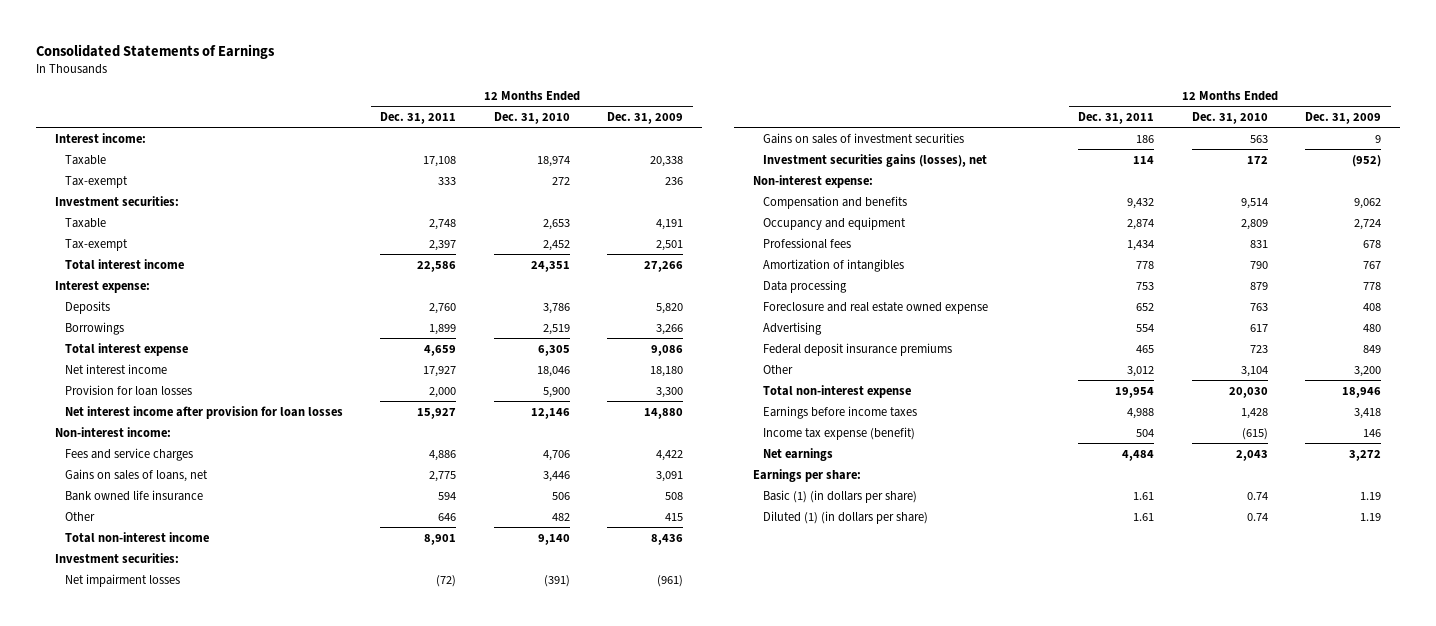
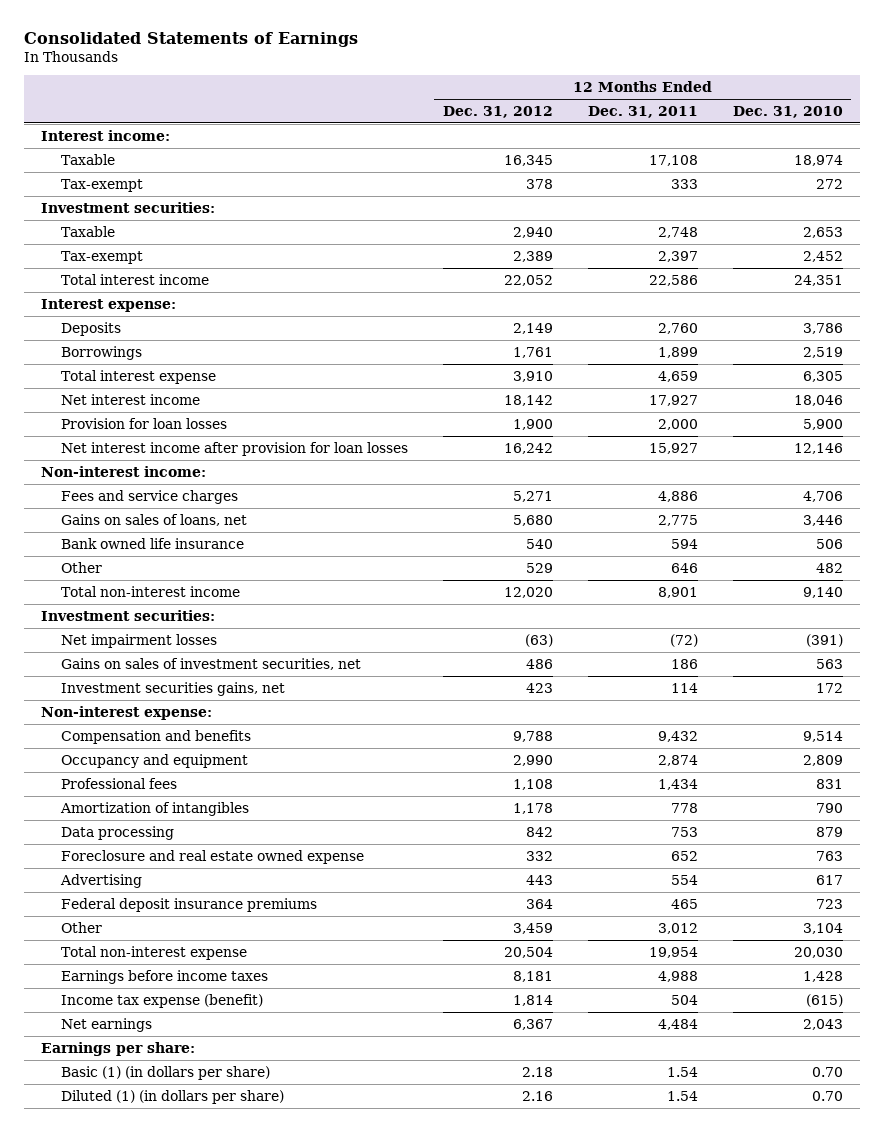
- | 12 Months Ended Dec. 31, 2011 | 12 Months Ended Dec. 31, 2010 | 12 Months Ended Dec. 31, 2009
+ | 12 Months Ended Dec. 31, 2012 | 12 Months Ended Dec. 31, 2011 | 12 Months Ended Dec. 31, 2010
- Gains on sales of investment securities | 186 | 563 | 9
- Investment securities gains (losses), net | 114 | 172 | (952)
+ Gains on sales of investment securities, net | 486 | 186 | 563
+ Investment securities gains, net | 423 | 114 | 172
- Basic (1) (in dollars per share) | 1.61 | 0.74 | 1.19
- Diluted (1) (in dollars per share) | 1.61 | 0.74 | 1.19
+ Basic (1) (in dollars per share) | 2.18 | 1.54 | 0.70
+ Diluted (1) (in dollars per share) | 2.16 | 1.54 | 0.70

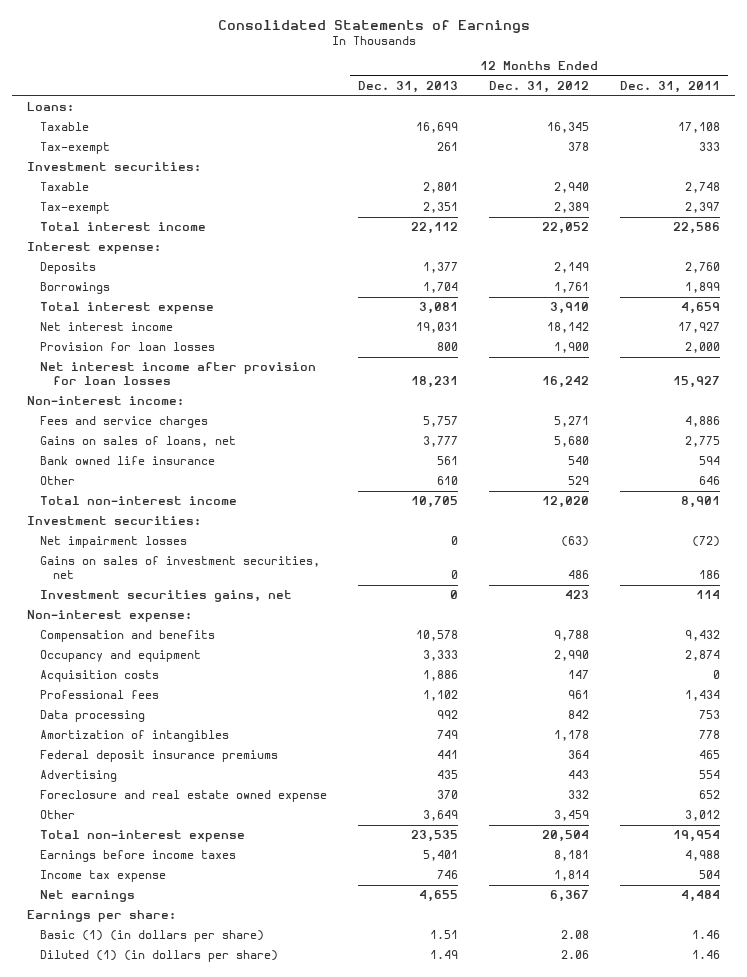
- | 12 Months Ended Dec. 31, 2012 | 12 Months Ended Dec. 31, 2011 | 12 Months Ended Dec. 31, 2010
+ | 12 Months Ended Dec. 31, 2013 | 12 Months Ended Dec. 31, 2012 | 12 Months Ended Dec. 31, 2011
- Interest income:
+ Loans:
- Professional fees | 1,108 | 1,434 | 831
+ Acquisition costs | 1,886 | 147 | 0
+ Professional fees | 1,102 | 961 | 1,434
moved down: Amortization of intangibles | 749 | 1,178 | 778
moved down: Advertising | 435 | 443 | 554
moved down: Foreclosure and real estate owned expense | 370 | 332 | 652
- Income tax expense (benefit) | 1,814 | 504 | (615)
+ Income tax expense | 746 | 1,814 | 504
- Basic (1) (in dollars per share) | 2.18 | 1.54 | 0.70
- Diluted (1) (in dollars per share) | 2.16 | 1.54 | 0.70
+ Basic (1) (in dollars per share) | 1.51 | 2.08 | 1.46
+ Diluted (1) (in dollars per share) | 1.49 | 2.06 | 1.46

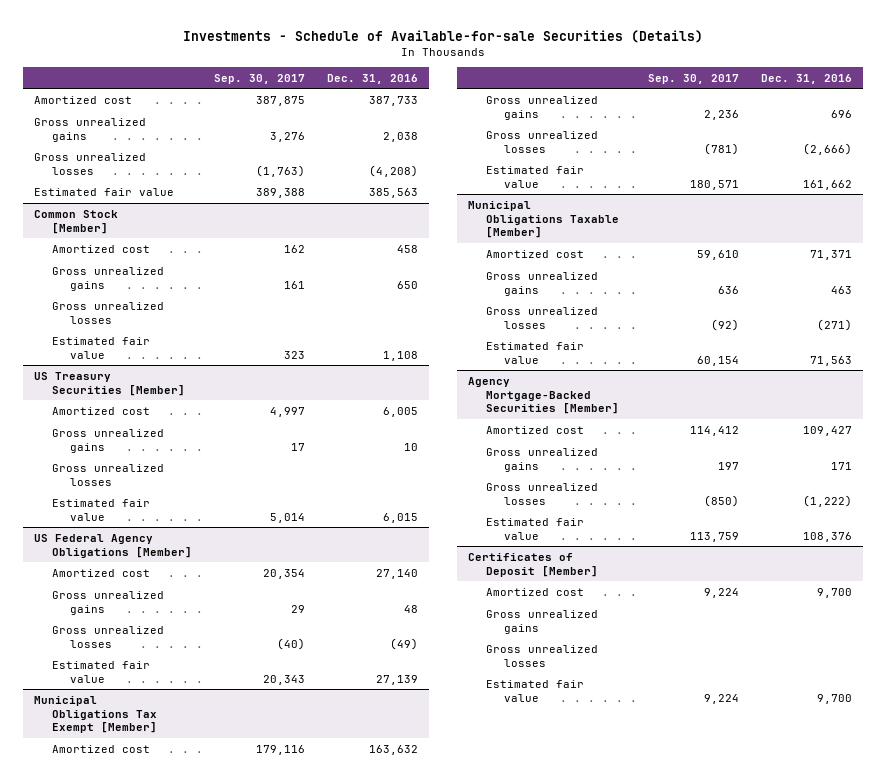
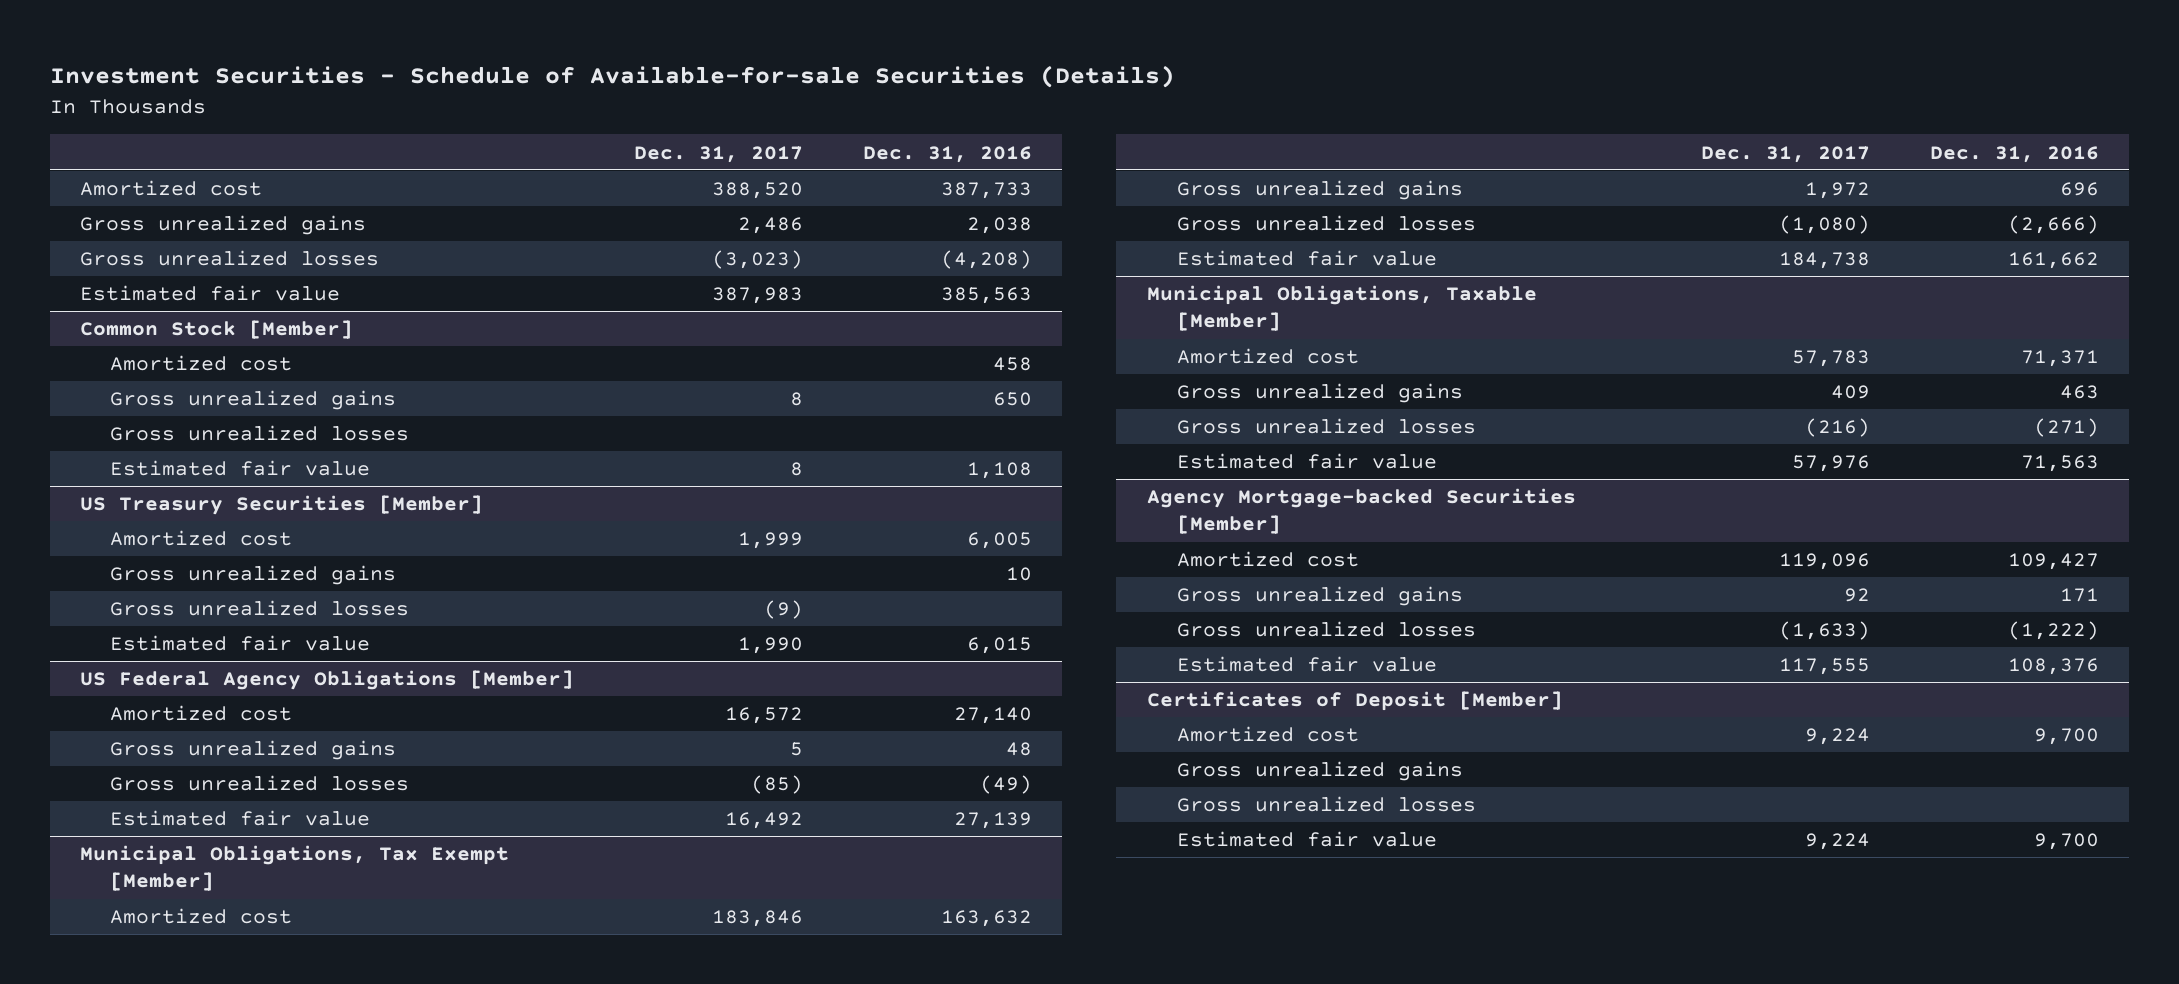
- Investments - Schedule of Available-for-sale Securities (Details)
+ Investment Securities - Schedule of Available-for-sale Securities (Details)
- | Sep. 30, 2017 | Dec. 31, 2016
+ | Dec. 31, 2017 | Dec. 31, 2016
- Municipal Obligations Tax Exempt [Member]
+ Municipal Obligations, Tax Exempt [Member]
- Municipal Obligations Taxable [Member]
+ Municipal Obligations, Taxable [Member]
- Agency Mortgage-Backed Securities [Member]
+ Agency Mortgage-backed Securities [Member]

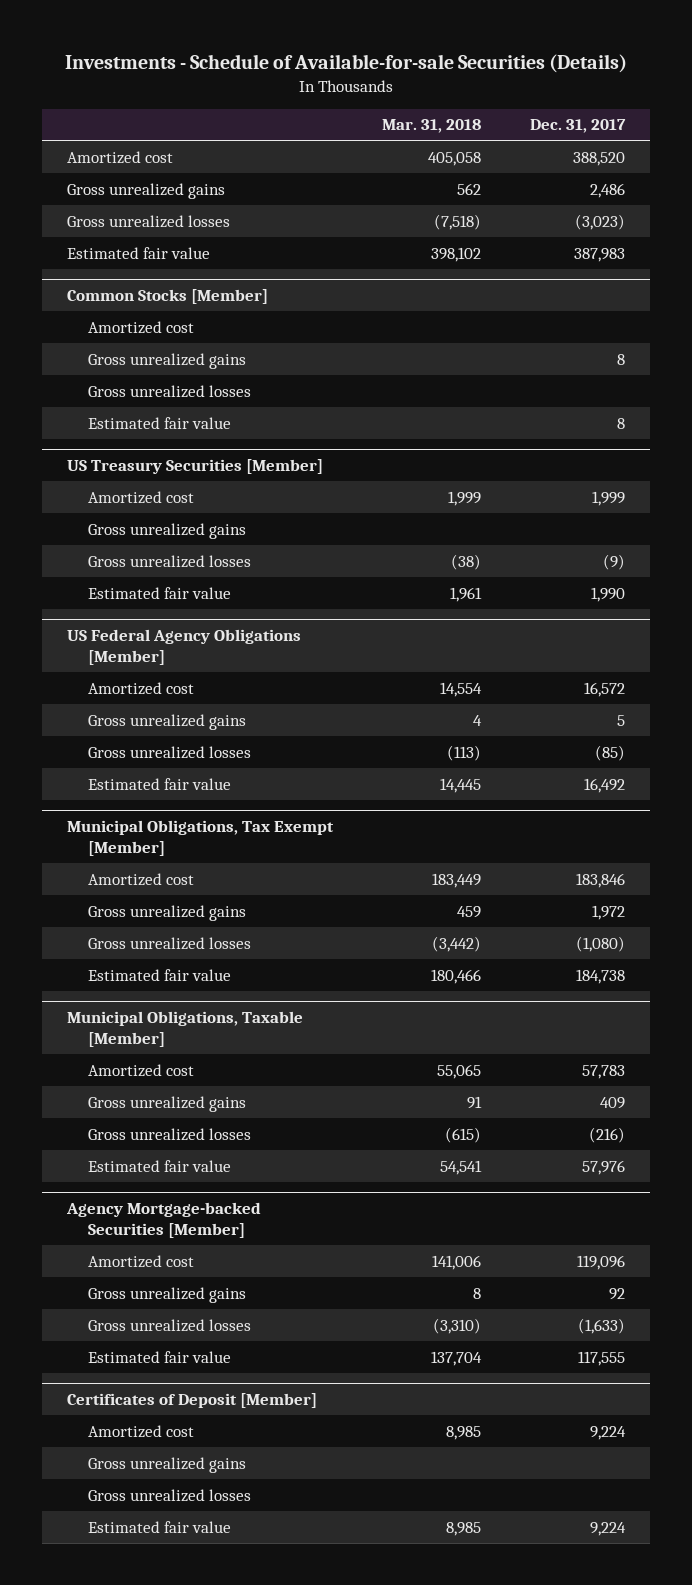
- Investment Securities - Schedule of Available-for-sale Securities (Details)
+ Investments - Schedule of Available-for-sale Securities (Details)
- | Dec. 31, 2017 | Dec. 31, 2016
+ | Mar. 31, 2018 | Dec. 31, 2017
- Common Stock [Member]
+ Common Stocks [Member]

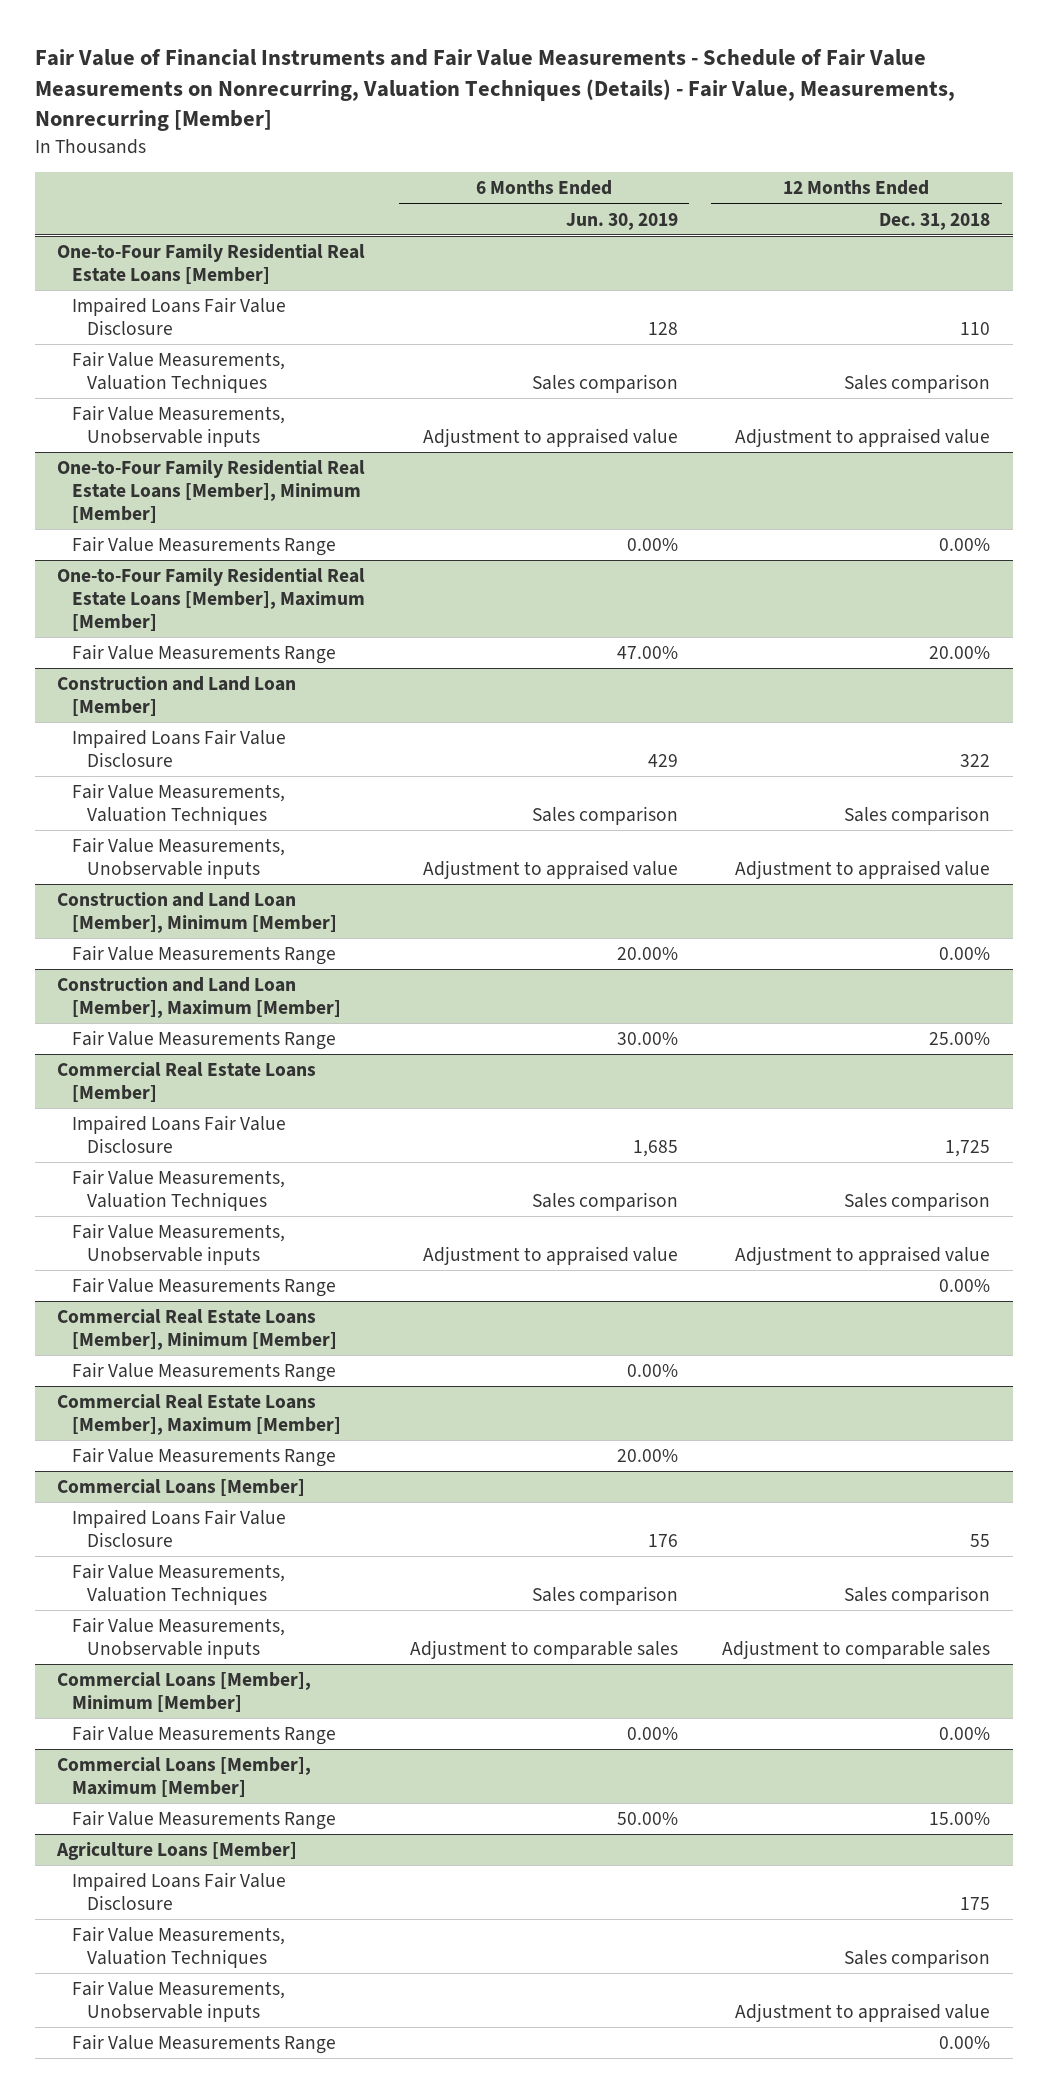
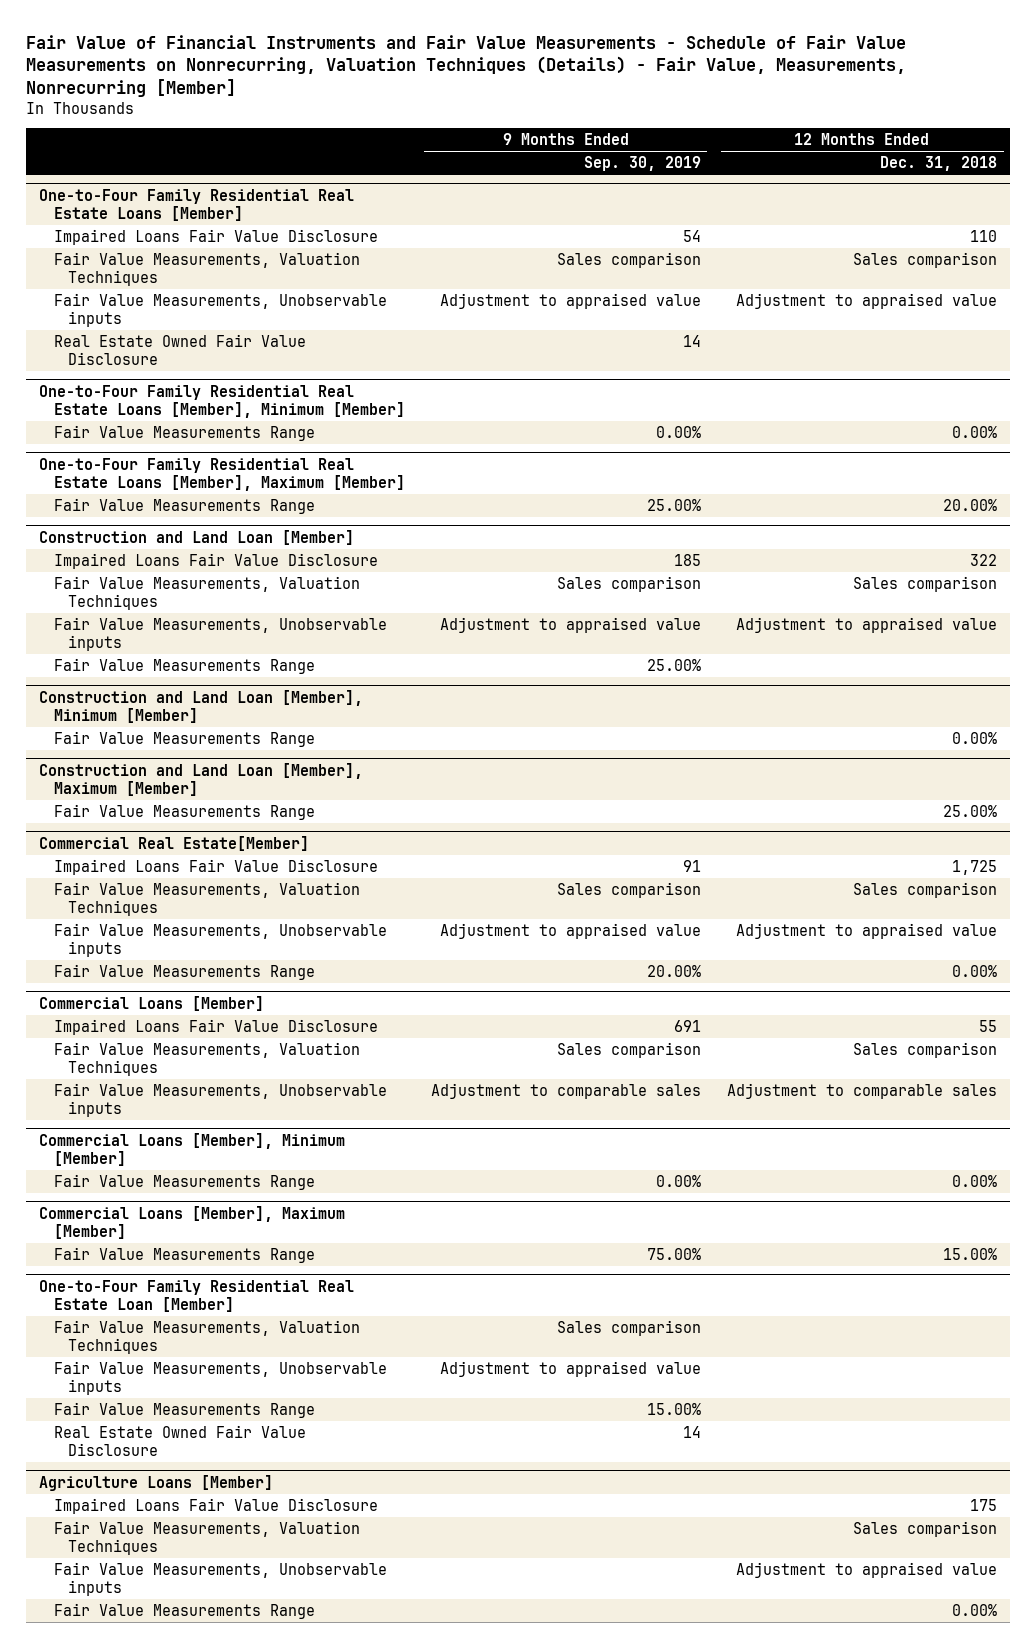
- | 6 Months Ended Jun. 30, 2019 | 12 Months Ended Dec. 31, 2018
+ | 9 Months Ended Sep. 30, 2019 | 12 Months Ended Dec. 31, 2018
@ One-to-Four Family Residential Real Estate Loans [Member]
+ Real Estate Owned Fair Value Disclosure | 14 |
@ Construction and Land Loan [Member]
+ Fair Value Measurements Range | 25.00% |
- Commercial Real Estate Loans [Member]
+ Commercial Real Estate[Member]
- Commercial Real Estate Loans [Member], Minimum [Member]
- Fair Value Measurements Range | 0.00% |
- Commercial Real Estate Loans [Member], Maximum [Member]
- Fair Value Measurements Range | 20.00% |
+ One-to-Four Family Residential Real Estate Loan [Member]
+ Fair Value Measurements, Valuation Techniques | Sales comparison |
+ Fair Value Measurements, Unobservable inputs | Adjustment to appraised value |
+ Fair Value Measurements Range | 15.00% |
+ Real Estate Owned Fair Value Disclosure | 14 |

